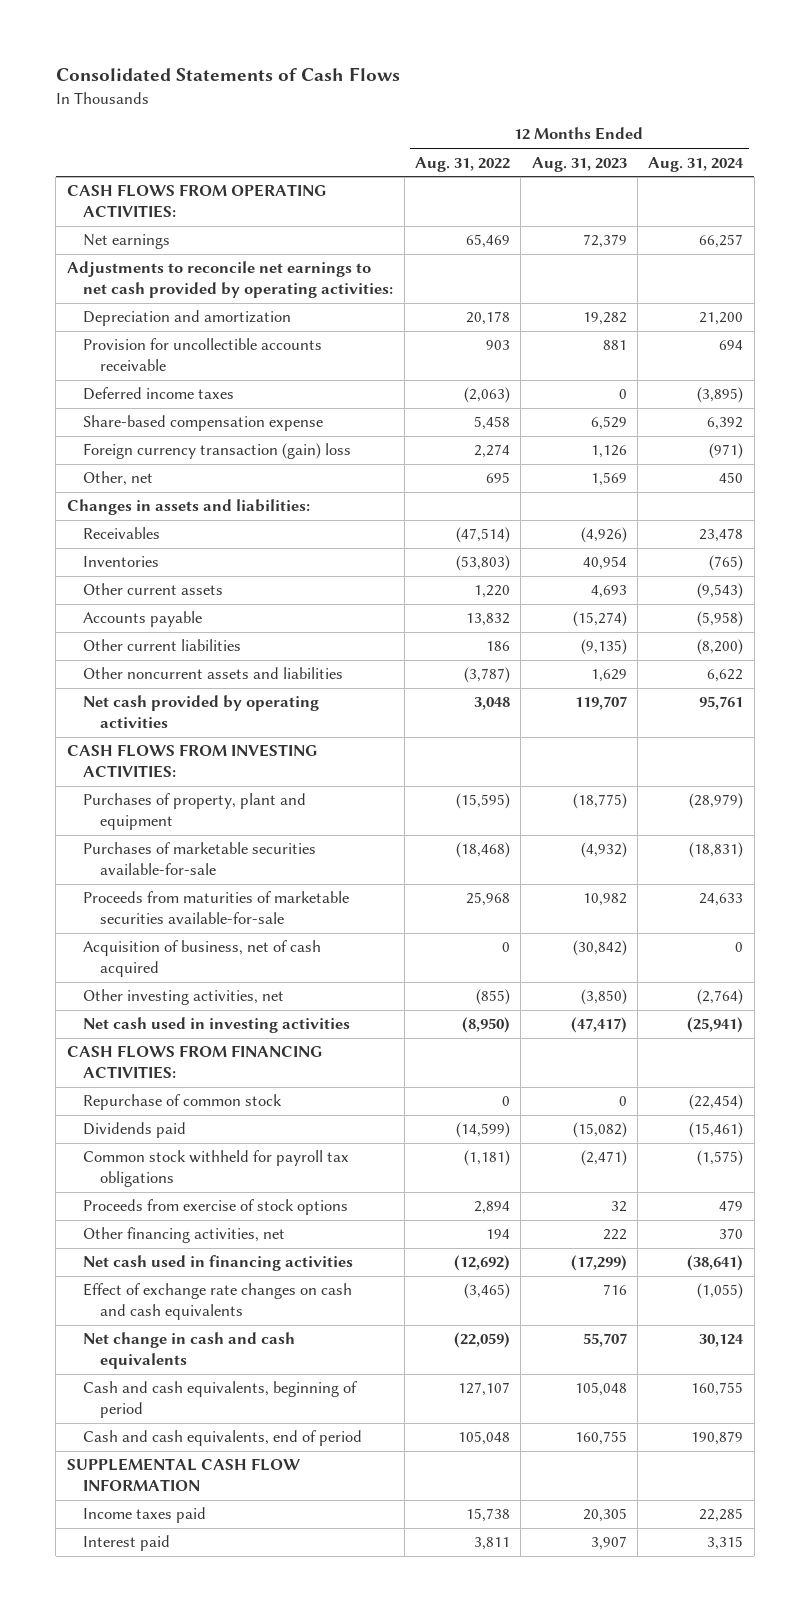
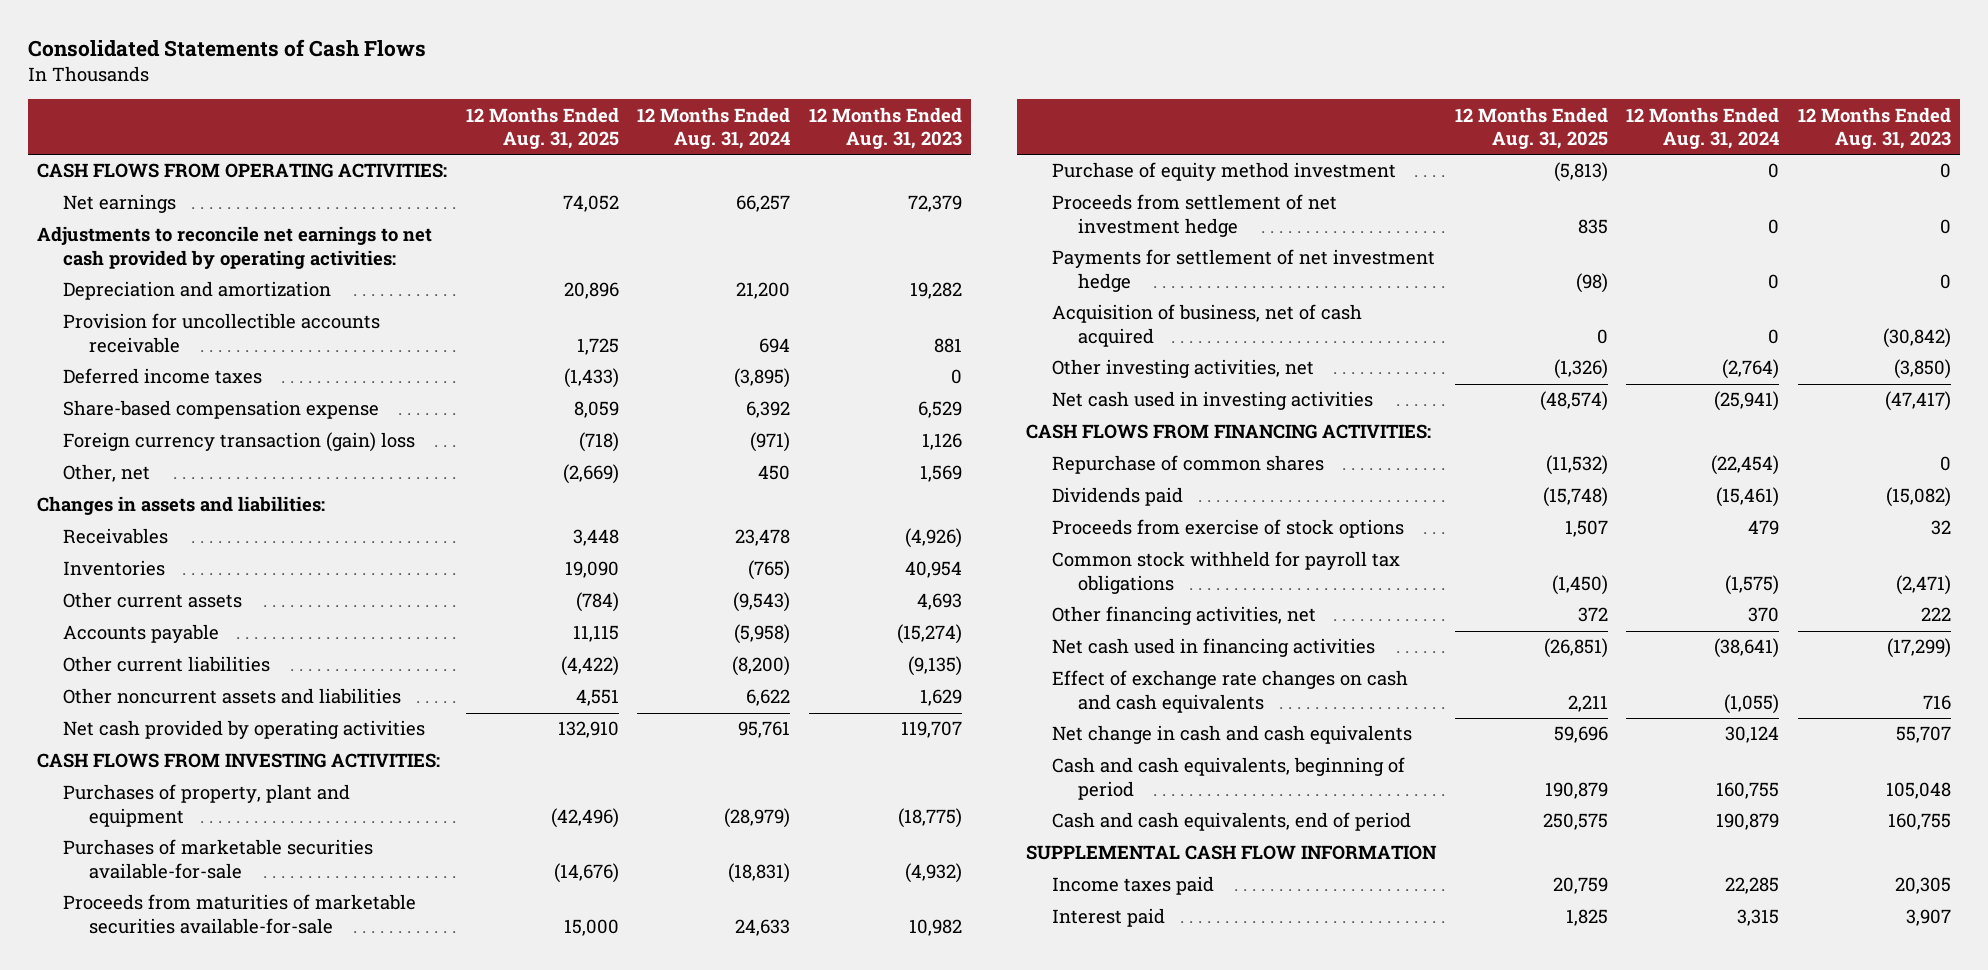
- | 12 Months Ended Aug. 31, 2022 | 12 Months Ended Aug. 31, 2023 | 12 Months Ended Aug. 31, 2024
+ | 12 Months Ended Aug. 31, 2025 | 12 Months Ended Aug. 31, 2024 | 12 Months Ended Aug. 31, 2023
+ Purchase of equity method investment | (5,813) | 0 | 0
+ Proceeds from settlement of net investment hedge | 835 | 0 | 0
+ Payments for settlement of net investment hedge | (98) | 0 | 0
- Repurchase of common stock | 0 | 0 | (22,454)
+ Repurchase of common shares | (11,532) | (22,454) | 0
moved down: Common stock withheld for payroll tax obligations | (1,450) | (1,575) | (2,471)

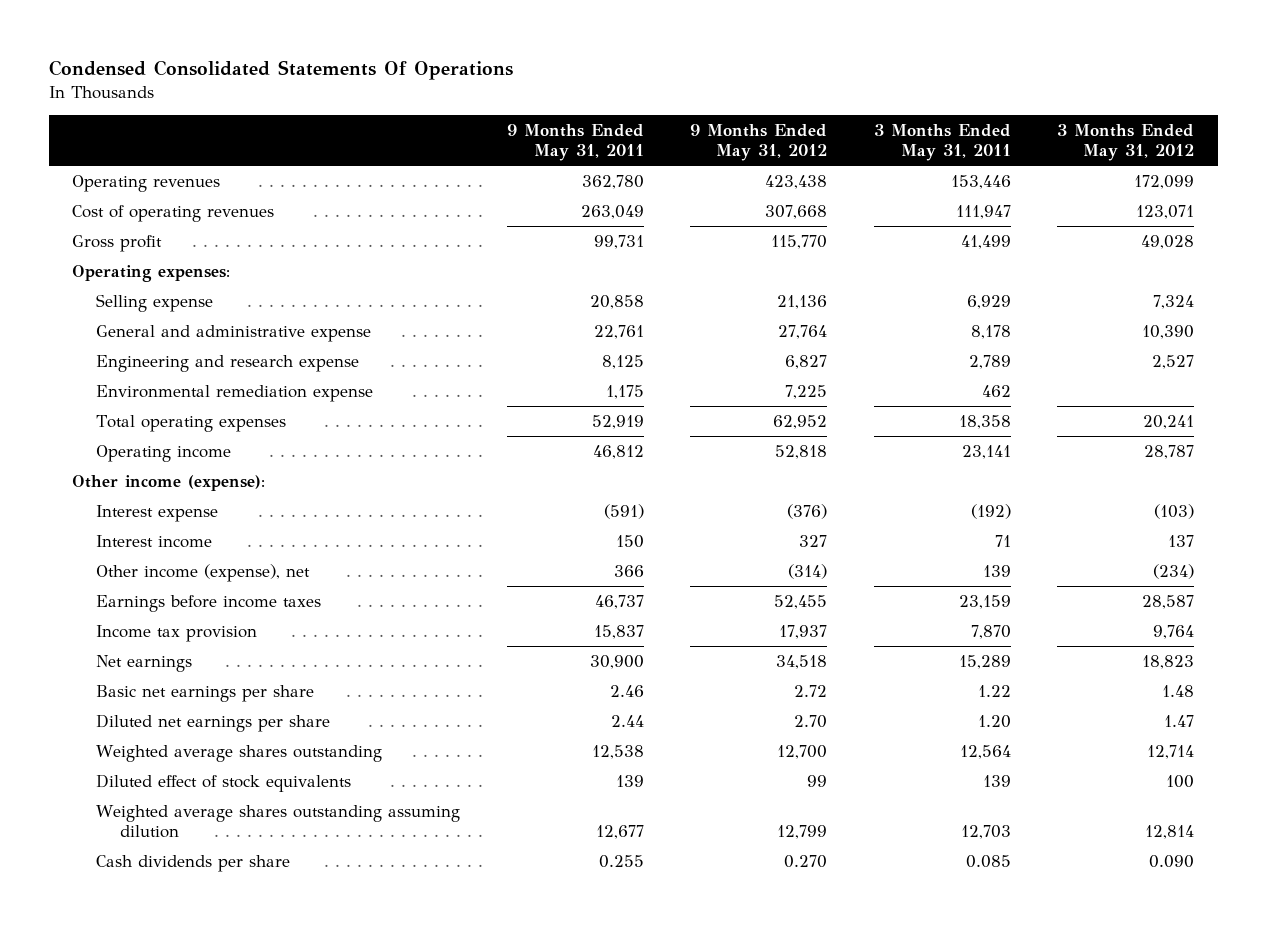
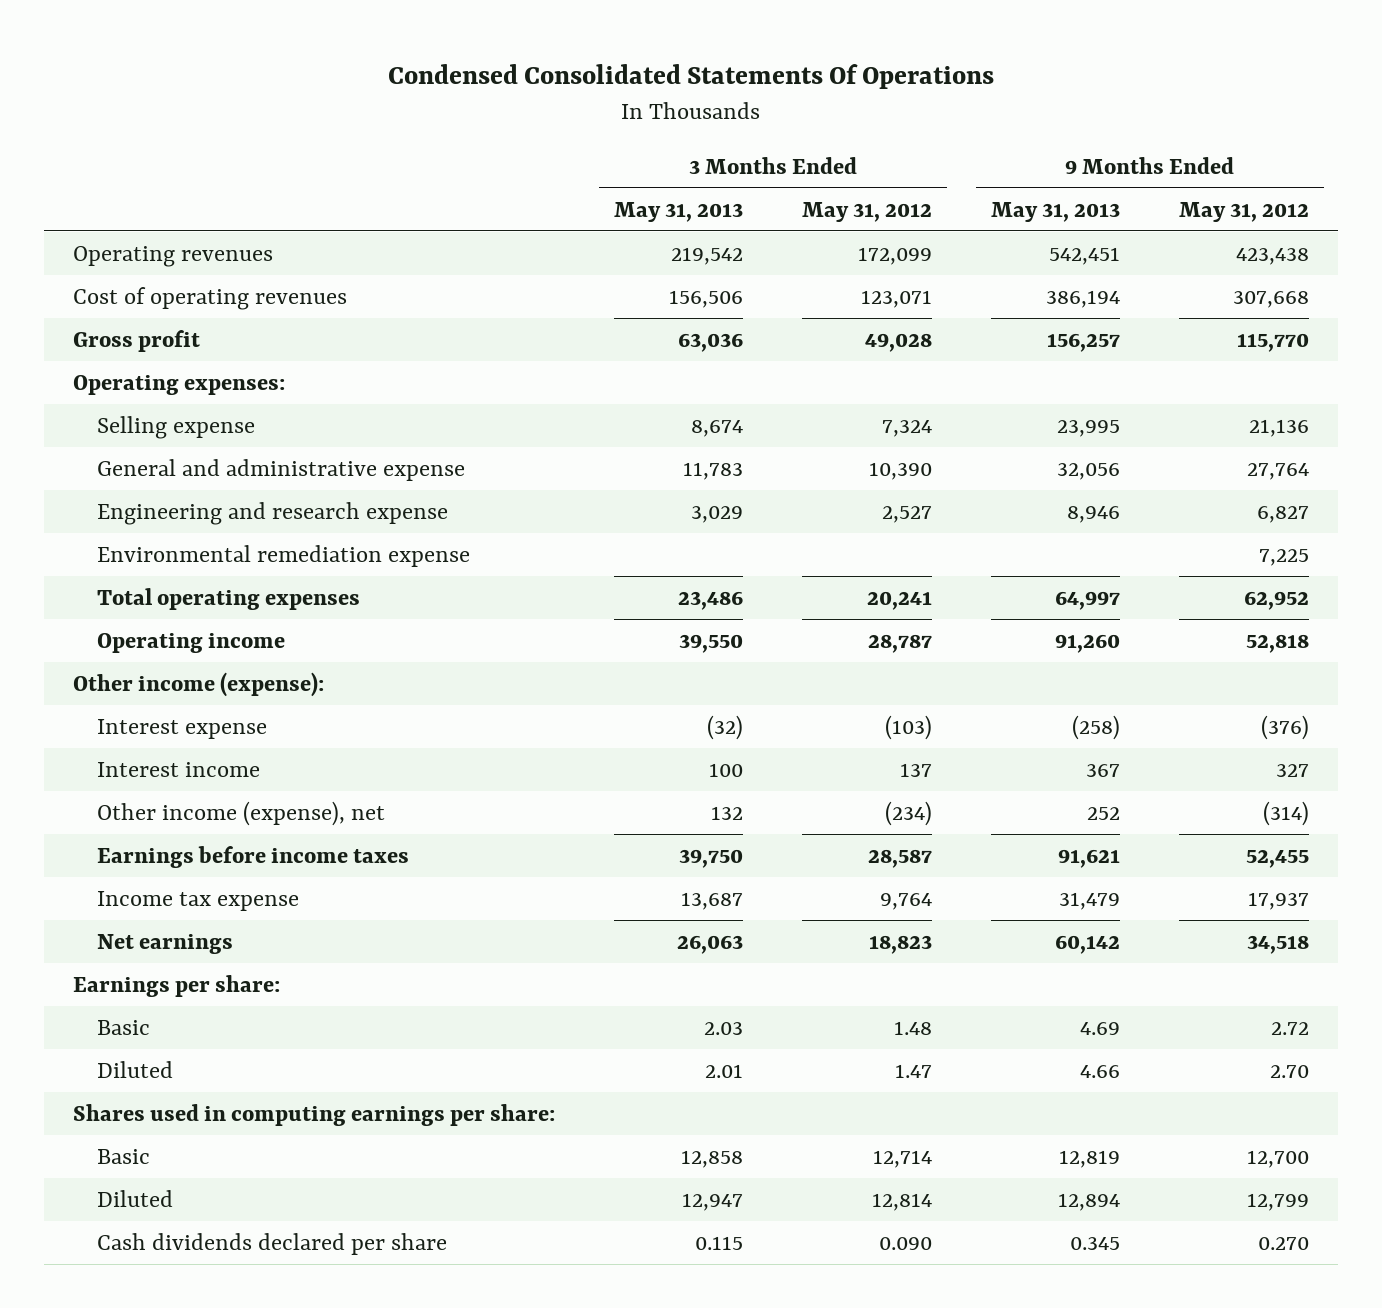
- | 9 Months Ended May 31, 2011 | 9 Months Ended May 31, 2012 | 3 Months Ended May 31, 2011 | 3 Months Ended May 31, 2012
+ | 3 Months Ended May 31, 2013 | 3 Months Ended May 31, 2012 | 9 Months Ended May 31, 2013 | 9 Months Ended May 31, 2012
- Income tax provision | 15,837 | 17,937 | 7,870 | 9,764
+ Income tax expense | 13,687 | 9,764 | 31,479 | 17,937
- Basic net earnings per share | 2.46 | 2.72 | 1.22 | 1.48
- Diluted net earnings per share | 2.44 | 2.70 | 1.20 | 1.47
- Weighted average shares outstanding | 12,538 | 12,700 | 12,564 | 12,714
- Diluted effect of stock equivalents | 139 | 99 | 139 | 100
- Weighted average shares outstanding assuming dilution | 12,677 | 12,799 | 12,703 | 12,814
- Cash dividends per share | 0.255 | 0.270 | 0.085 | 0.090
+ Earnings per share:
+ Basic | 2.03 | 1.48 | 4.69 | 2.72
+ Diluted | 2.01 | 1.47 | 4.66 | 2.70
+ Shares used in computing earnings per share:
+ Basic | 12,858 | 12,714 | 12,819 | 12,700
+ Diluted | 12,947 | 12,814 | 12,894 | 12,799
+ Cash dividends declared per share | 0.115 | 0.090 | 0.345 | 0.270

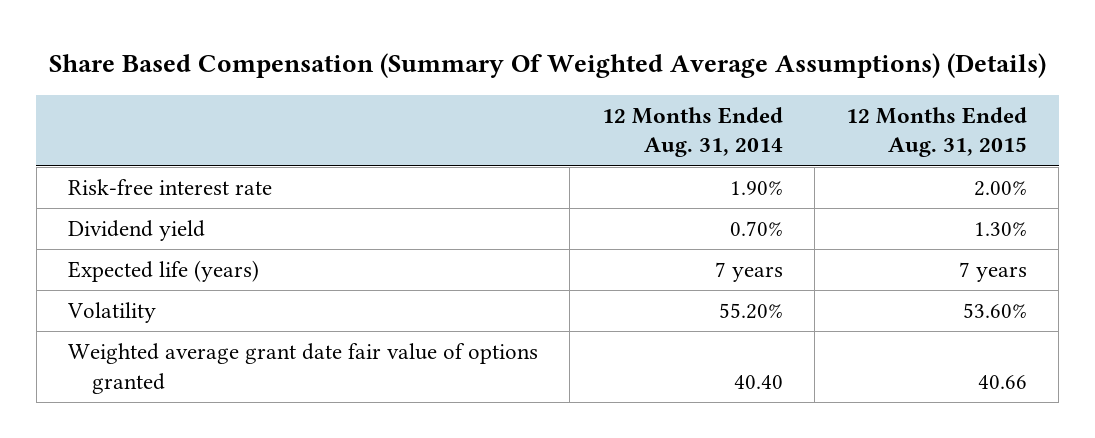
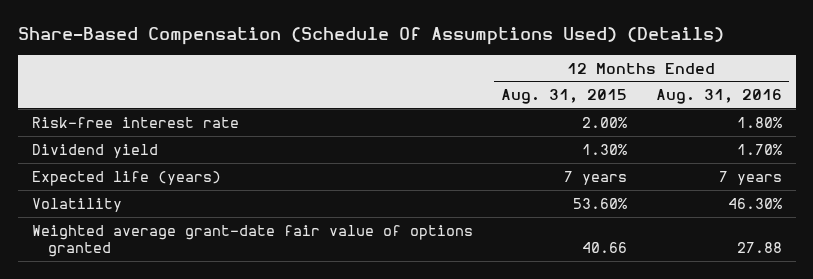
- Share Based Compensation (Summary Of Weighted Average Assumptions) (Details)
+ Share-Based Compensation (Schedule Of Assumptions Used) (Details)
- | 12 Months Ended Aug. 31, 2014 | 12 Months Ended Aug. 31, 2015
+ | 12 Months Ended Aug. 31, 2015 | 12 Months Ended Aug. 31, 2016
- Weighted average grant date fair value of options granted | 40.40 | 40.66
+ Weighted average grant-date fair value of options granted | 40.66 | 27.88

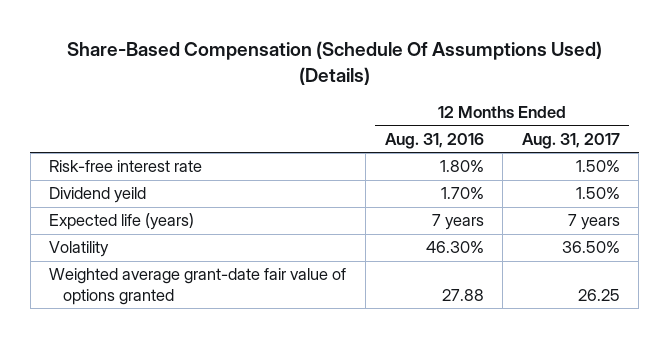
- | 12 Months Ended Aug. 31, 2015 | 12 Months Ended Aug. 31, 2016
+ | 12 Months Ended Aug. 31, 2016 | 12 Months Ended Aug. 31, 2017
- Dividend yield | 1.30% | 1.70%
+ Dividend yeild | 1.70% | 1.50%

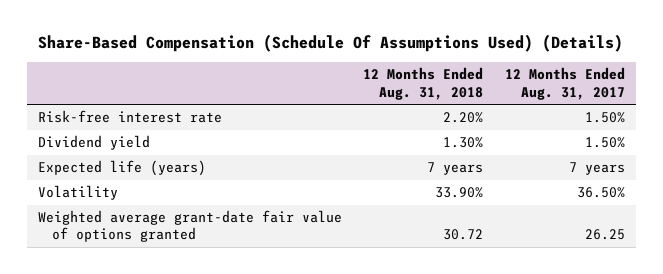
- | 12 Months Ended Aug. 31, 2016 | 12 Months Ended Aug. 31, 2017
+ | 12 Months Ended Aug. 31, 2018 | 12 Months Ended Aug. 31, 2017
- Dividend yeild | 1.70% | 1.50%
+ Dividend yield | 1.30% | 1.50%

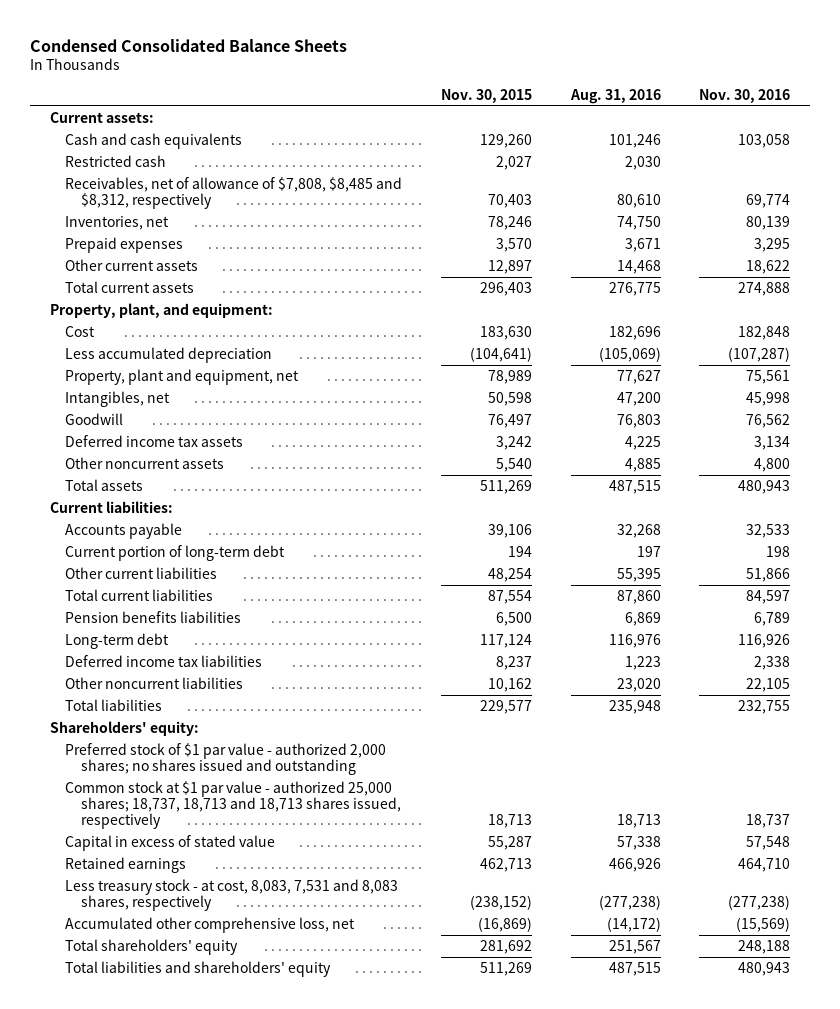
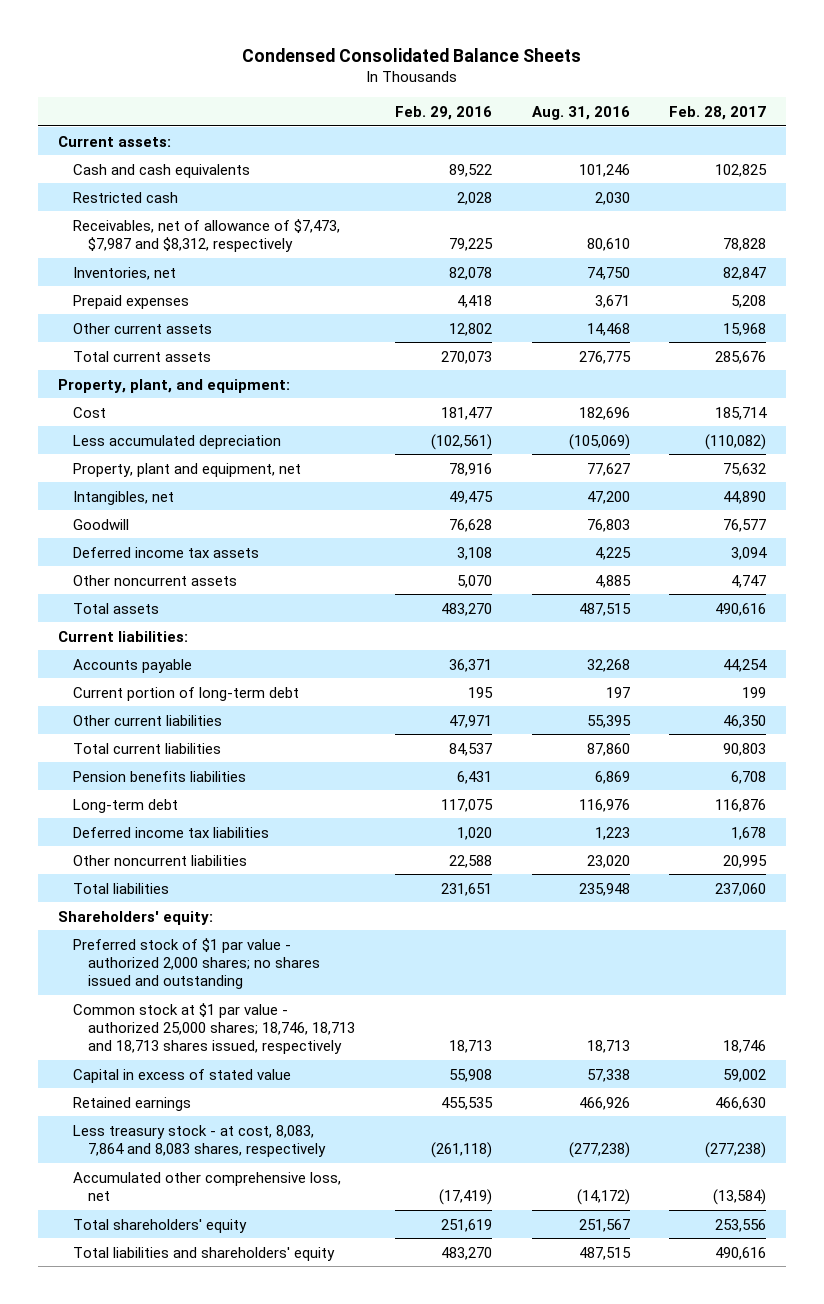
- | Nov. 30, 2015 | Aug. 31, 2016 | Nov. 30, 2016
+ | Feb. 29, 2016 | Aug. 31, 2016 | Feb. 28, 2017
- Receivables, net of allowance of $7,808, $8,485 and $8,312, respectively | 70,403 | 80,610 | 69,774
+ Receivables, net of allowance of $7,473, $7,987 and $8,312, respectively | 79,225 | 80,610 | 78,828
- Common stock at $1 par value - authorized 25,000 shares; 18,737, 18,713 and 18,713 shares issued, respectively | 18,713 | 18,713 | 18,737
+ Common stock at $1 par value - authorized 25,000 shares; 18,746, 18,713 and 18,713 shares issued, respectively | 18,713 | 18,713 | 18,746
- Less treasury stock - at cost, 8,083, 7,531 and 8,083 shares, respectively | (238,152) | (277,238) | (277,238)
+ Less treasury stock - at cost, 8,083, 7,864 and 8,083 shares, respectively | (261,118) | (277,238) | (277,238)

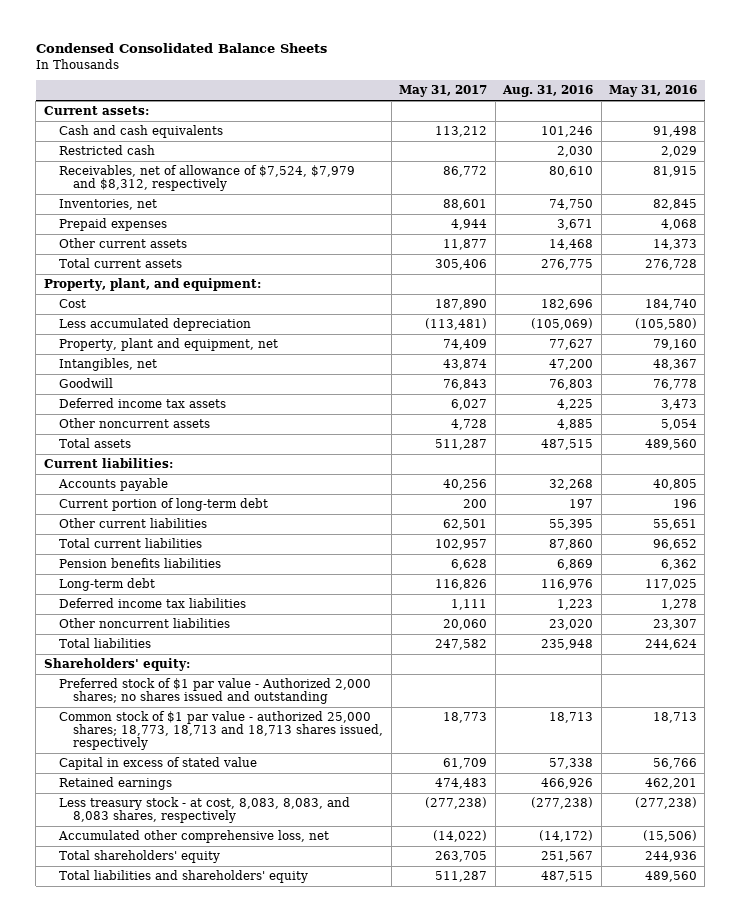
- | Feb. 29, 2016 | Aug. 31, 2016 | Feb. 28, 2017
+ | May 31, 2017 | Aug. 31, 2016 | May 31, 2016
- Receivables, net of allowance of $7,473, $7,987 and $8,312, respectively | 79,225 | 80,610 | 78,828
+ Receivables, net of allowance of $7,524, $7,979 and $8,312, respectively | 86,772 | 80,610 | 81,915
- Preferred stock of $1 par value - authorized 2,000 shares; no shares issued and outstanding
- Common stock at $1 par value - authorized 25,000 shares; 18,746, 18,713 and 18,713 shares issued, respectively | 18,713 | 18,713 | 18,746
+ Preferred stock of $1 par value - Authorized 2,000 shares; no shares issued and outstanding
+ Common stock of $1 par value - authorized 25,000 shares; 18,773, 18,713 and 18,713 shares issued, respectively | 18,773 | 18,713 | 18,713
- Less treasury stock - at cost, 8,083, 7,864 and 8,083 shares, respectively | (261,118) | (277,238) | (277,238)
+ Less treasury stock - at cost, 8,083, 8,083, and 8,083 shares, respectively | (277,238) | (277,238) | (277,238)

